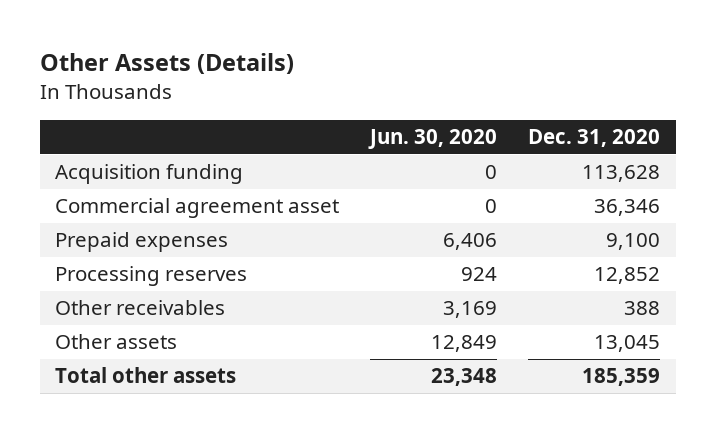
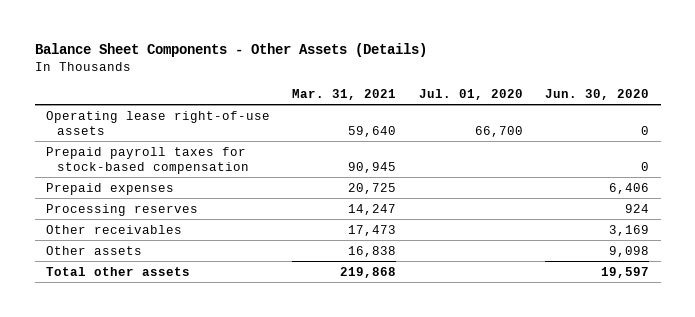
- Other Assets (Details)
+ Balance Sheet Components - Other Assets (Details)
- | Jun. 30, 2020 | Dec. 31, 2020
+ | Mar. 31, 2021 | Jul. 01, 2020 | Jun. 30, 2020
- Acquisition funding | 0 | 113,628
- Commercial agreement asset | 0 | 36,346
+ Operating lease right-of-use assets | 59,640 | 66,700 | 0
+ Prepaid payroll taxes for stock-based compensation | 90,945 | | 0
- Other assets | 12,849 | 13,045
- Total other assets | 23,348 | 185,359
+ Other assets | 16,838 | | 9,098
+ Total other assets | 219,868 | | 19,597

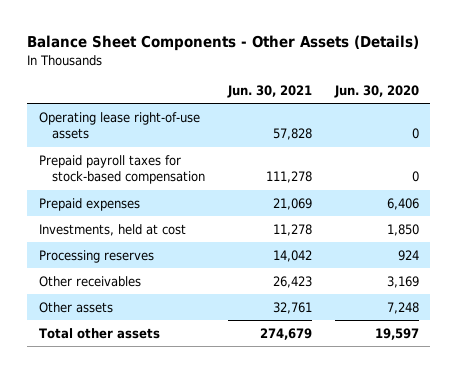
- | Mar. 31, 2021 | Jul. 01, 2020 | Jun. 30, 2020
+ | Jun. 30, 2021 | Jun. 30, 2020
+ Investments, held at cost | 11,278 | 1,850
- Other assets | 16,838 | | 9,098
+ Other assets | 32,761 | 7,248

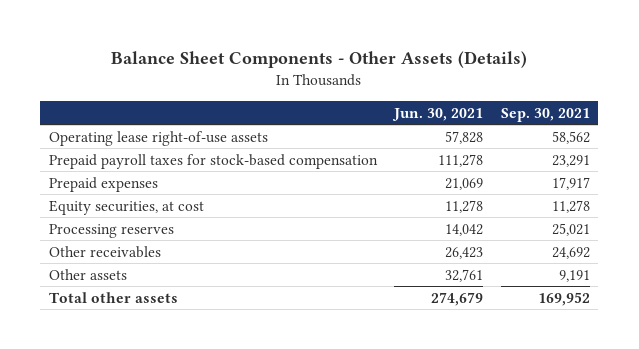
- | Jun. 30, 2021 | Jun. 30, 2020
+ | Jun. 30, 2021 | Sep. 30, 2021
- Investments, held at cost | 11,278 | 1,850
+ Equity securities, at cost | 11,278 | 11,278

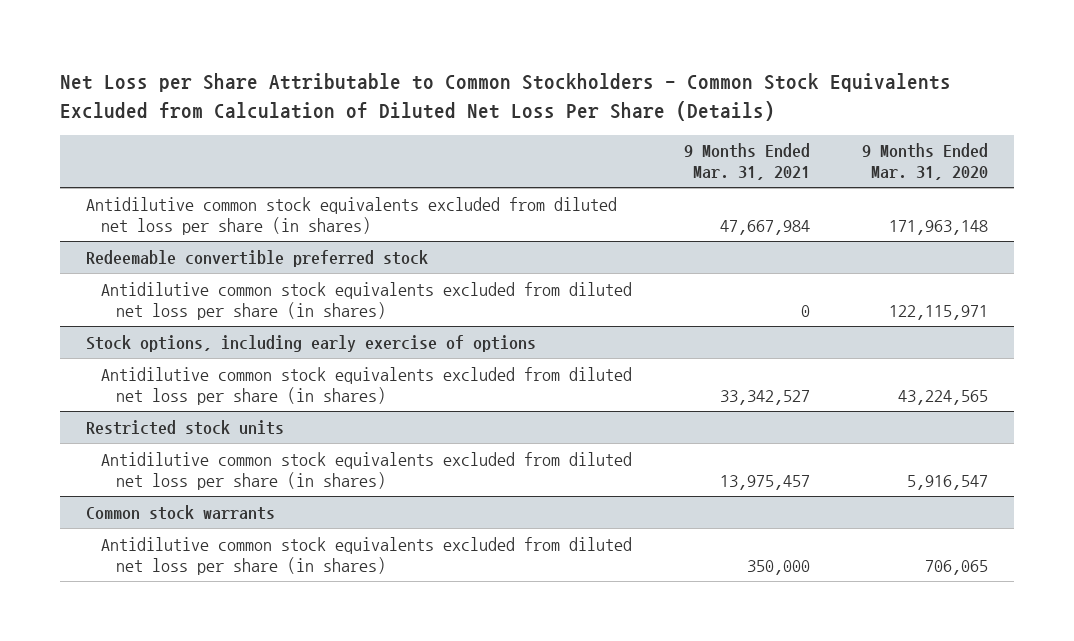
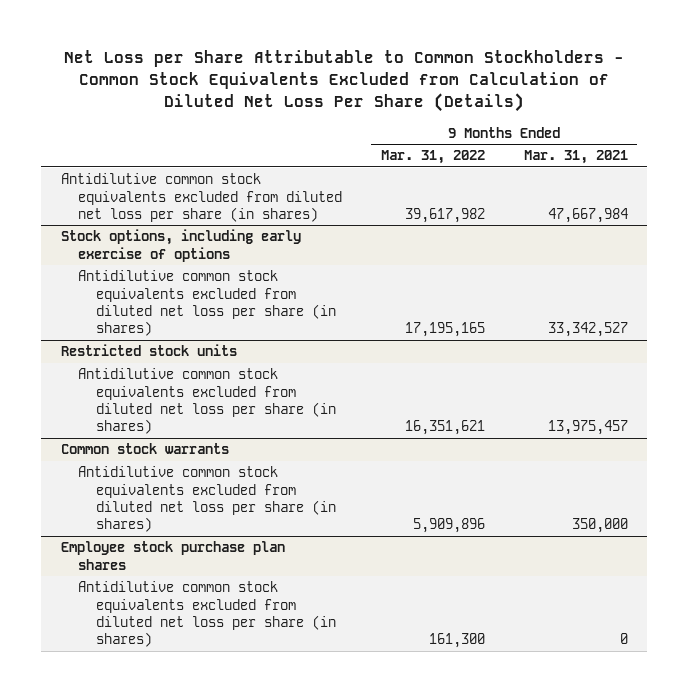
- | 9 Months Ended Mar. 31, 2021 | 9 Months Ended Mar. 31, 2020
+ | 9 Months Ended Mar. 31, 2022 | 9 Months Ended Mar. 31, 2021
- Redeemable convertible preferred stock
- Antidilutive common stock equivalents excluded from diluted net loss per share (in shares) | 0 | 122,115,971
+ Employee stock purchase plan shares
+ Antidilutive common stock equivalents excluded from diluted net loss per share (in shares) | 161,300 | 0

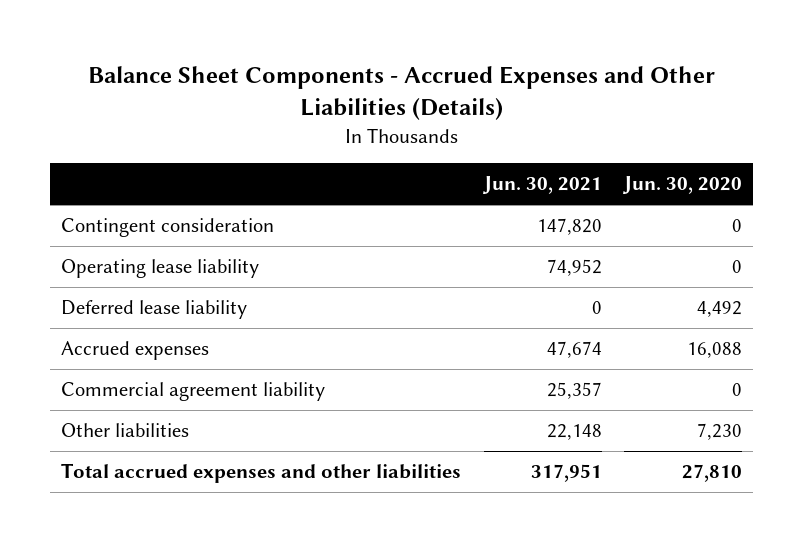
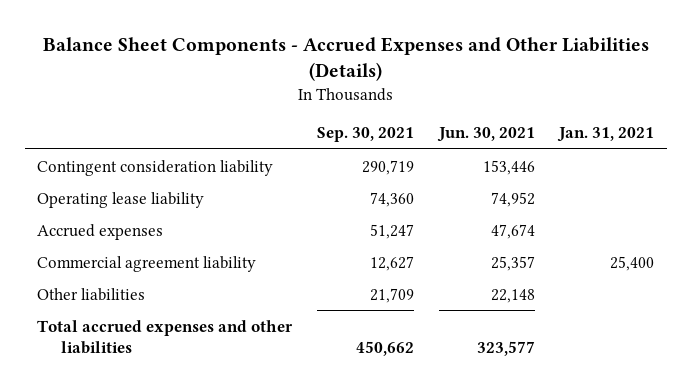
- | Jun. 30, 2021 | Jun. 30, 2020
+ | Sep. 30, 2021 | Jun. 30, 2021 | Jan. 31, 2021
- Contingent consideration | 147,820 | 0
+ Contingent consideration liability | 290,719 | 153,446 |
- Deferred lease liability | 0 | 4,492
- Total accrued expenses and other liabilities | 317,951 | 27,810
+ Total accrued expenses and other liabilities | 450,662 | 323,577 |

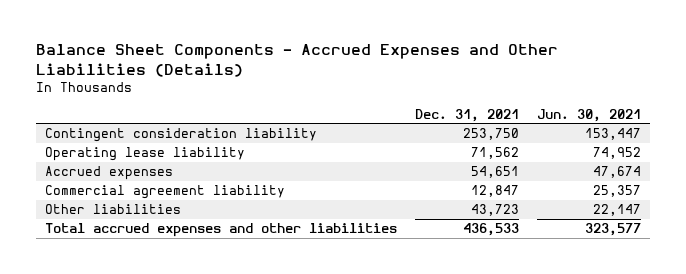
- | Sep. 30, 2021 | Jun. 30, 2021 | Jan. 31, 2021
+ | Dec. 31, 2021 | Jun. 30, 2021
- Contingent consideration liability | 290,719 | 153,446 |
+ Contingent consideration liability | 253,750 | 153,447
- Other liabilities | 21,709 | 22,148 |
+ Other liabilities | 43,723 | 22,147

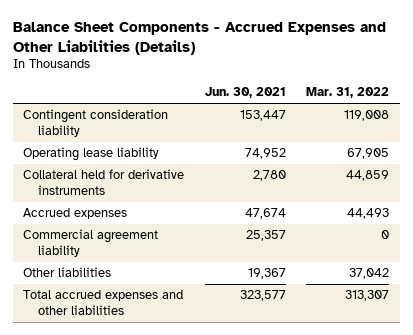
- | Dec. 31, 2021 | Jun. 30, 2021
+ | Jun. 30, 2021 | Mar. 31, 2022
+ Collateral held for derivative instruments | 2,780 | 44,859
- Other liabilities | 43,723 | 22,147
+ Other liabilities | 19,367 | 37,042

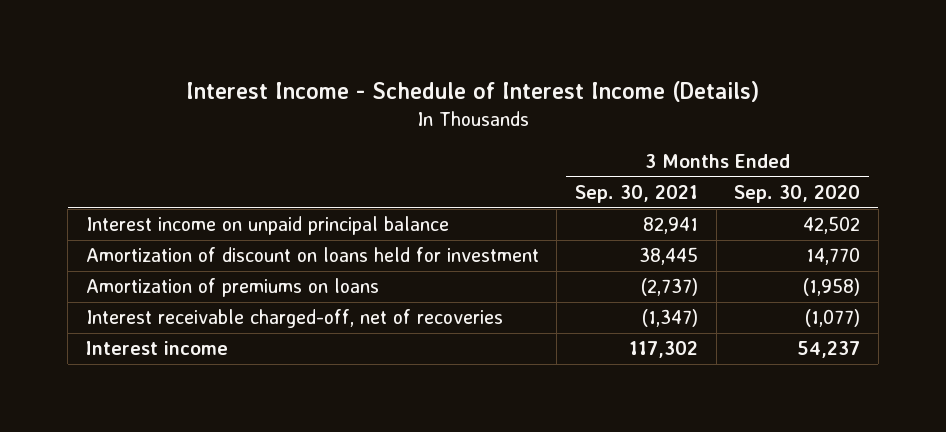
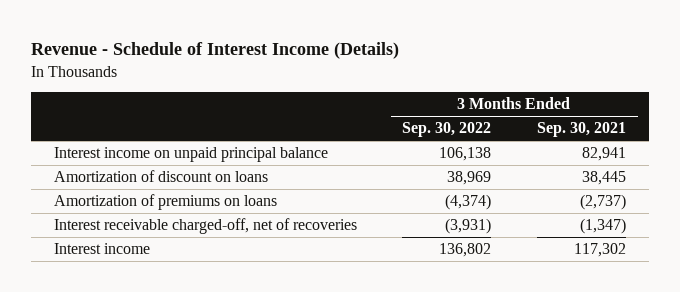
- Interest Income - Schedule of Interest Income (Details)
+ Revenue - Schedule of Interest Income (Details)
- | 3 Months Ended Sep. 30, 2021 | 3 Months Ended Sep. 30, 2020
+ | 3 Months Ended Sep. 30, 2022 | 3 Months Ended Sep. 30, 2021
- Amortization of discount on loans held for investment | 38,445 | 14,770
+ Amortization of discount on loans | 38,969 | 38,445

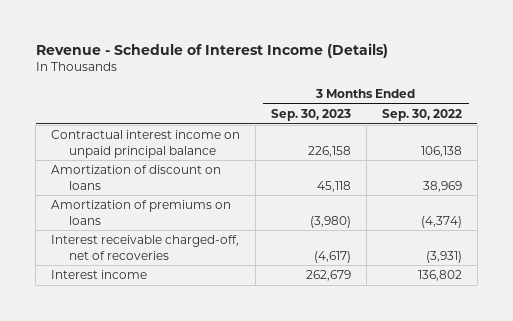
- | 3 Months Ended Sep. 30, 2022 | 3 Months Ended Sep. 30, 2021
+ | 3 Months Ended Sep. 30, 2023 | 3 Months Ended Sep. 30, 2022
- Interest income on unpaid principal balance | 106,138 | 82,941
+ Contractual interest income on unpaid principal balance | 226,158 | 106,138

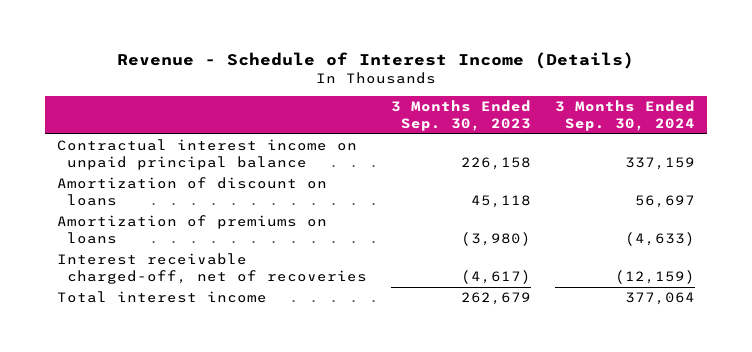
- | 3 Months Ended Sep. 30, 2023 | 3 Months Ended Sep. 30, 2022
+ | 3 Months Ended Sep. 30, 2023 | 3 Months Ended Sep. 30, 2024
- Interest income | 262,679 | 136,802
+ Total interest income | 262,679 | 377,064

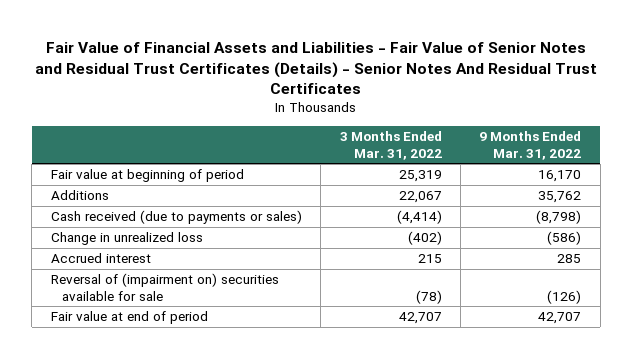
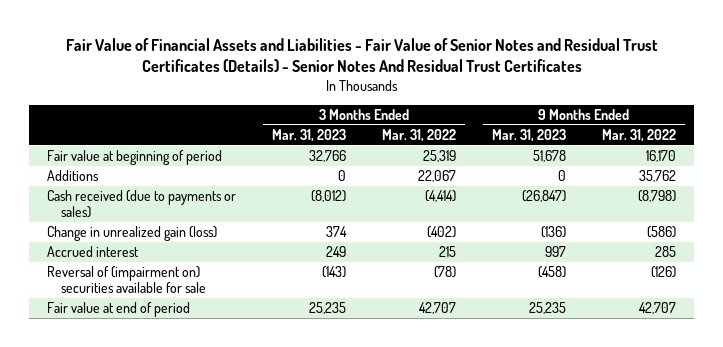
- | 3 Months Ended Mar. 31, 2022 | 9 Months Ended Mar. 31, 2022
+ | 3 Months Ended Mar. 31, 2023 | 3 Months Ended Mar. 31, 2022 | 9 Months Ended Mar. 31, 2023 | 9 Months Ended Mar. 31, 2022
- Change in unrealized loss | (402) | (586)
+ Change in unrealized gain (loss) | 374 | (402) | (136) | (586)

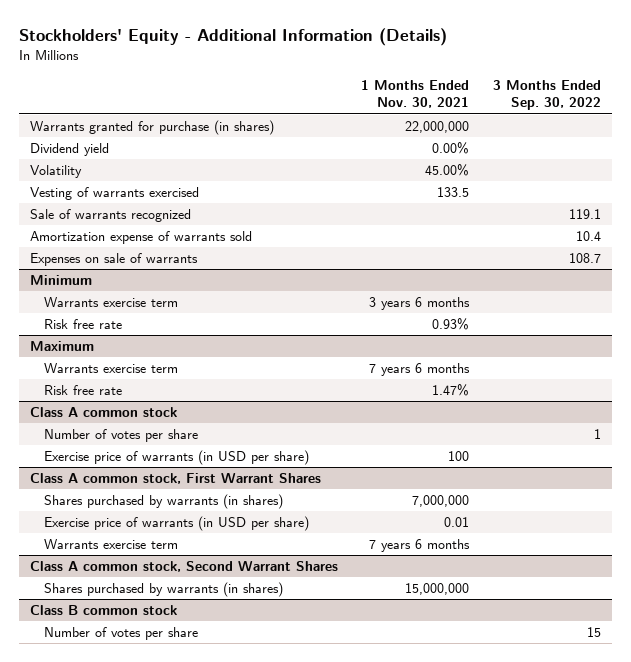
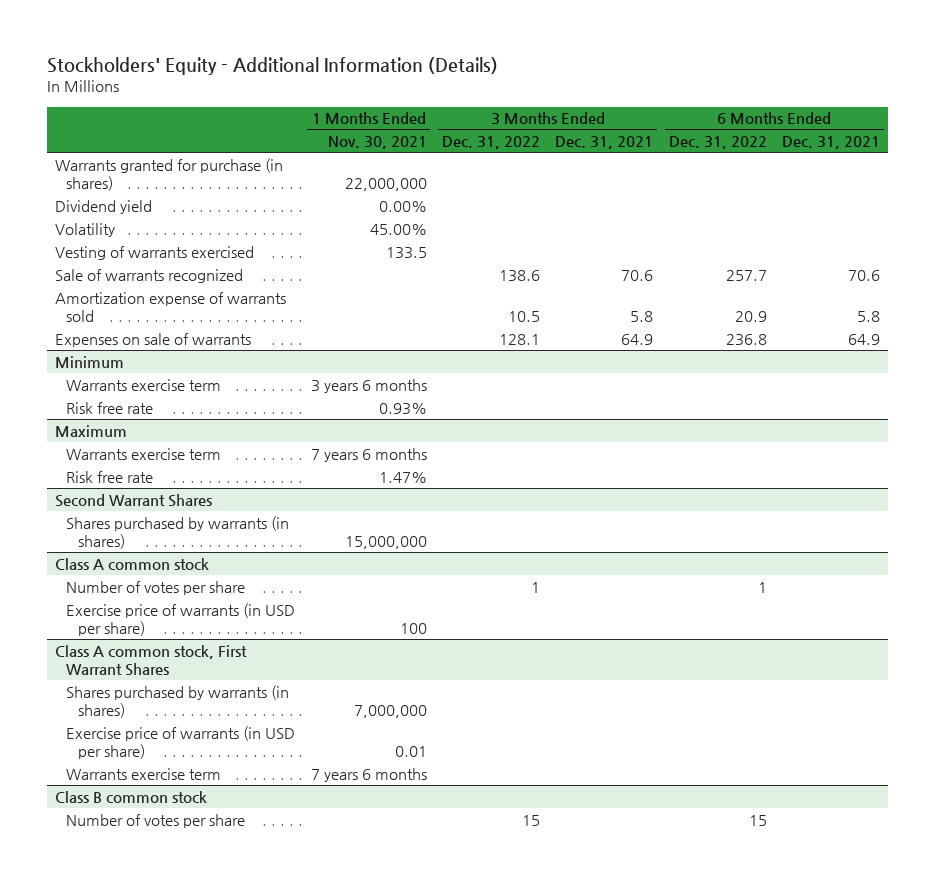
- | 1 Months Ended Nov. 30, 2021 | 3 Months Ended Sep. 30, 2022
+ | 1 Months Ended Nov. 30, 2021 | 3 Months Ended Dec. 31, 2022 | 3 Months Ended Dec. 31, 2021 | 6 Months Ended Dec. 31, 2022 | 6 Months Ended Dec. 31, 2021
+ Second Warrant Shares
+ Shares purchased by warrants (in shares) | 15,000,000 | | | |
- Class A common stock, Second Warrant Shares
- Shares purchased by warrants (in shares) | 15,000,000 |

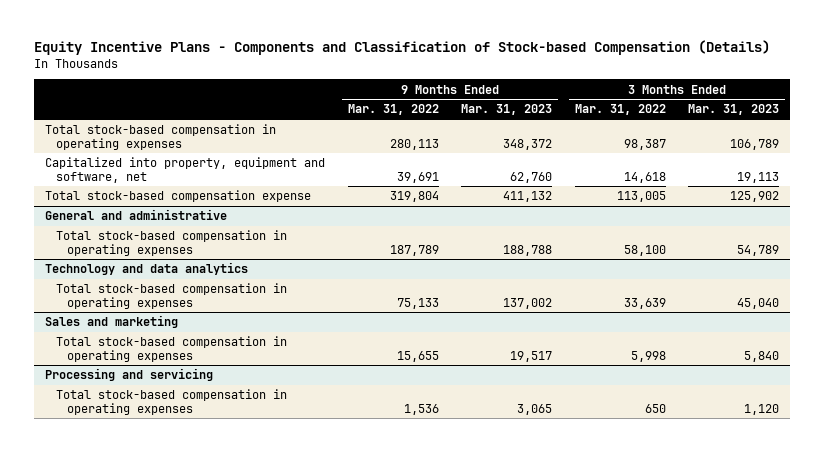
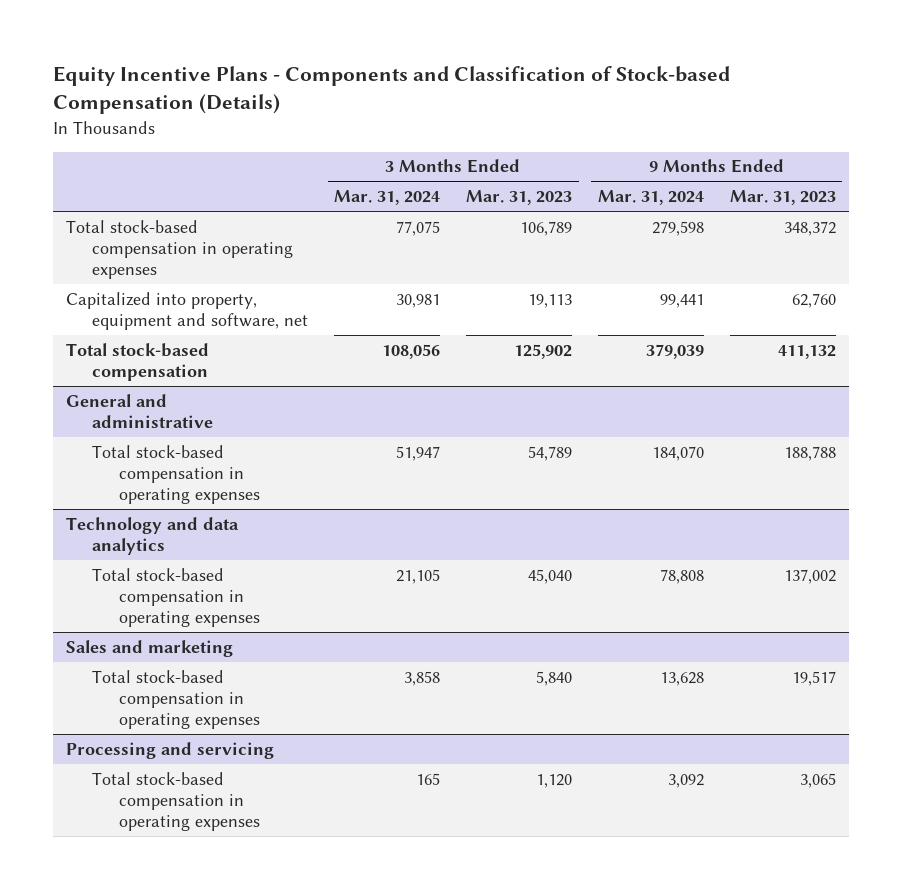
- | 9 Months Ended Mar. 31, 2022 | 9 Months Ended Mar. 31, 2023 | 3 Months Ended Mar. 31, 2022 | 3 Months Ended Mar. 31, 2023
+ | 3 Months Ended Mar. 31, 2024 | 3 Months Ended Mar. 31, 2023 | 9 Months Ended Mar. 31, 2024 | 9 Months Ended Mar. 31, 2023
- Total stock-based compensation expense | 319,804 | 411,132 | 113,005 | 125,902
+ Total stock-based compensation | 108,056 | 125,902 | 379,039 | 411,132

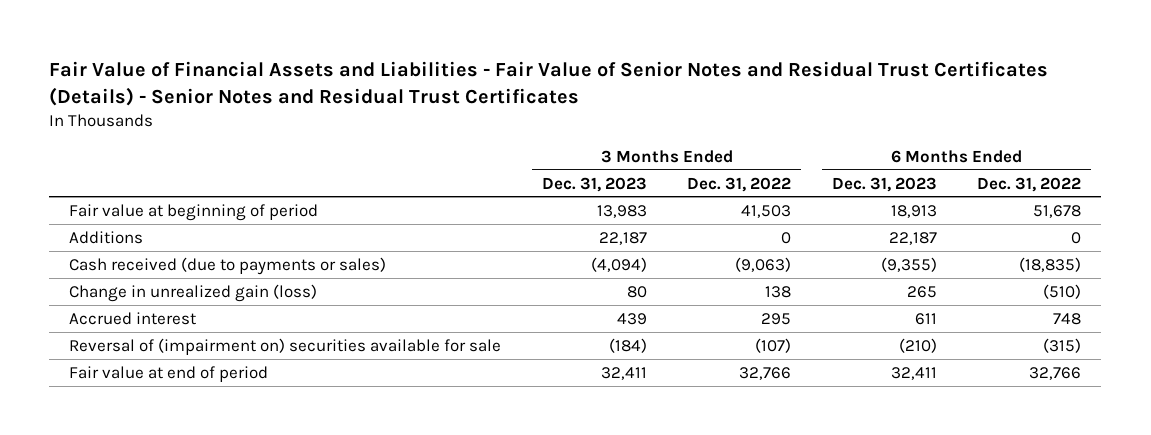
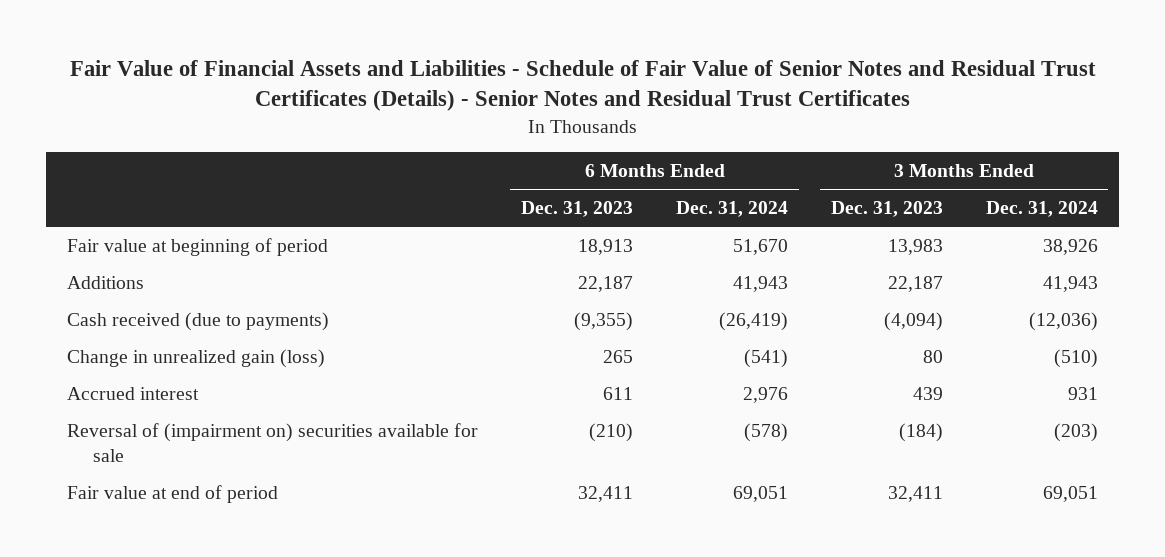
- Fair Value of Financial Assets and Liabilities - Fair Value of Senior Notes and Residual Trust Certificates (Details) - Senior Notes and Residual Trust Certificates
+ Fair Value of Financial Assets and Liabilities - Schedule of Fair Value of Senior Notes and Residual Trust Certificates (Details) - Senior Notes and Residual Trust Certificates
- | 3 Months Ended Dec. 31, 2023 | 3 Months Ended Dec. 31, 2022 | 6 Months Ended Dec. 31, 2023 | 6 Months Ended Dec. 31, 2022
+ | 6 Months Ended Dec. 31, 2023 | 6 Months Ended Dec. 31, 2024 | 3 Months Ended Dec. 31, 2023 | 3 Months Ended Dec. 31, 2024
- Cash received (due to payments or sales) | (4,094) | (9,063) | (9,355) | (18,835)
+ Cash received (due to payments) | (9,355) | (26,419) | (4,094) | (12,036)

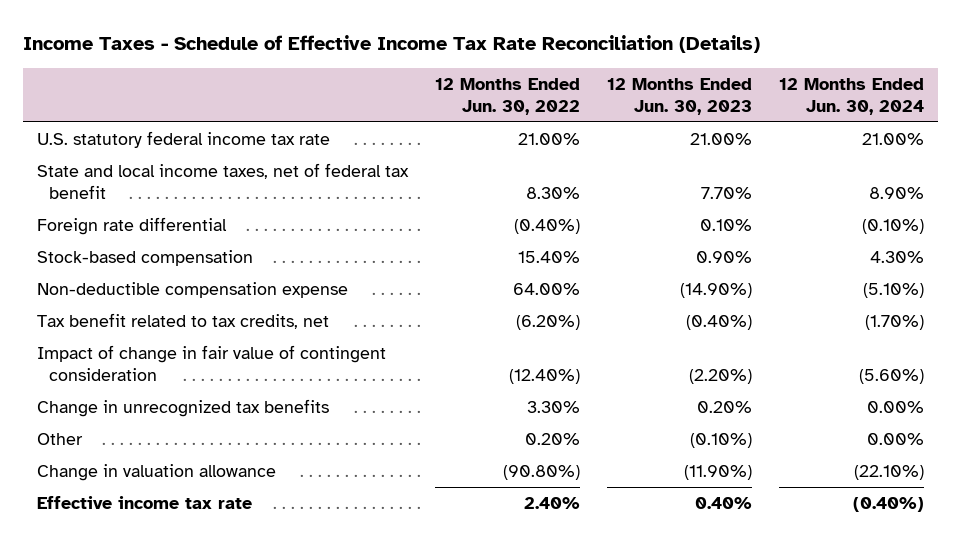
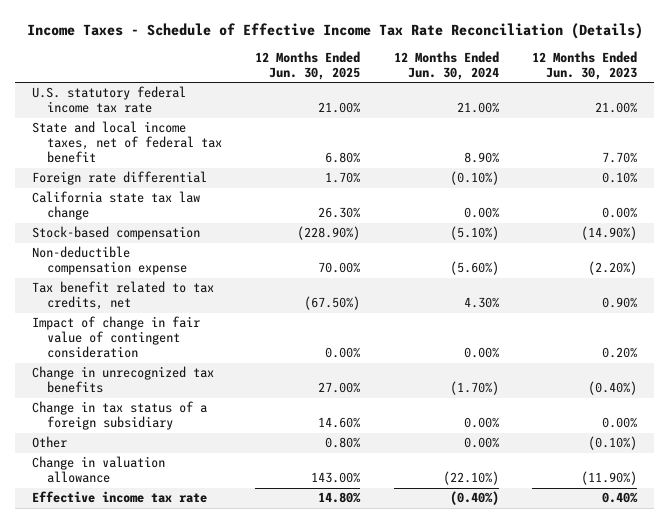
- | 12 Months Ended Jun. 30, 2022 | 12 Months Ended Jun. 30, 2023 | 12 Months Ended Jun. 30, 2024
+ | 12 Months Ended Jun. 30, 2025 | 12 Months Ended Jun. 30, 2024 | 12 Months Ended Jun. 30, 2023
- Stock-based compensation | 15.40% | 0.90% | 4.30%
- Non-deductible compensation expense | 64.00% | (14.90%) | (5.10%)
- Tax benefit related to tax credits, net | (6.20%) | (0.40%) | (1.70%)
- Impact of change in fair value of contingent consideration | (12.40%) | (2.20%) | (5.60%)
- Change in unrecognized tax benefits | 3.30% | 0.20% | 0.00%
+ California state tax law change | 26.30% | 0.00% | 0.00%
+ Stock-based compensation | (228.90%) | (5.10%) | (14.90%)
+ Non-deductible compensation expense | 70.00% | (5.60%) | (2.20%)
+ Tax benefit related to tax credits, net | (67.50%) | 4.30% | 0.90%
+ Impact of change in fair value of contingent consideration | 0.00% | 0.00% | 0.20%
+ Change in unrecognized tax benefits | 27.00% | (1.70%) | (0.40%)
+ Change in tax status of a foreign subsidiary | 14.60% | 0.00% | 0.00%

